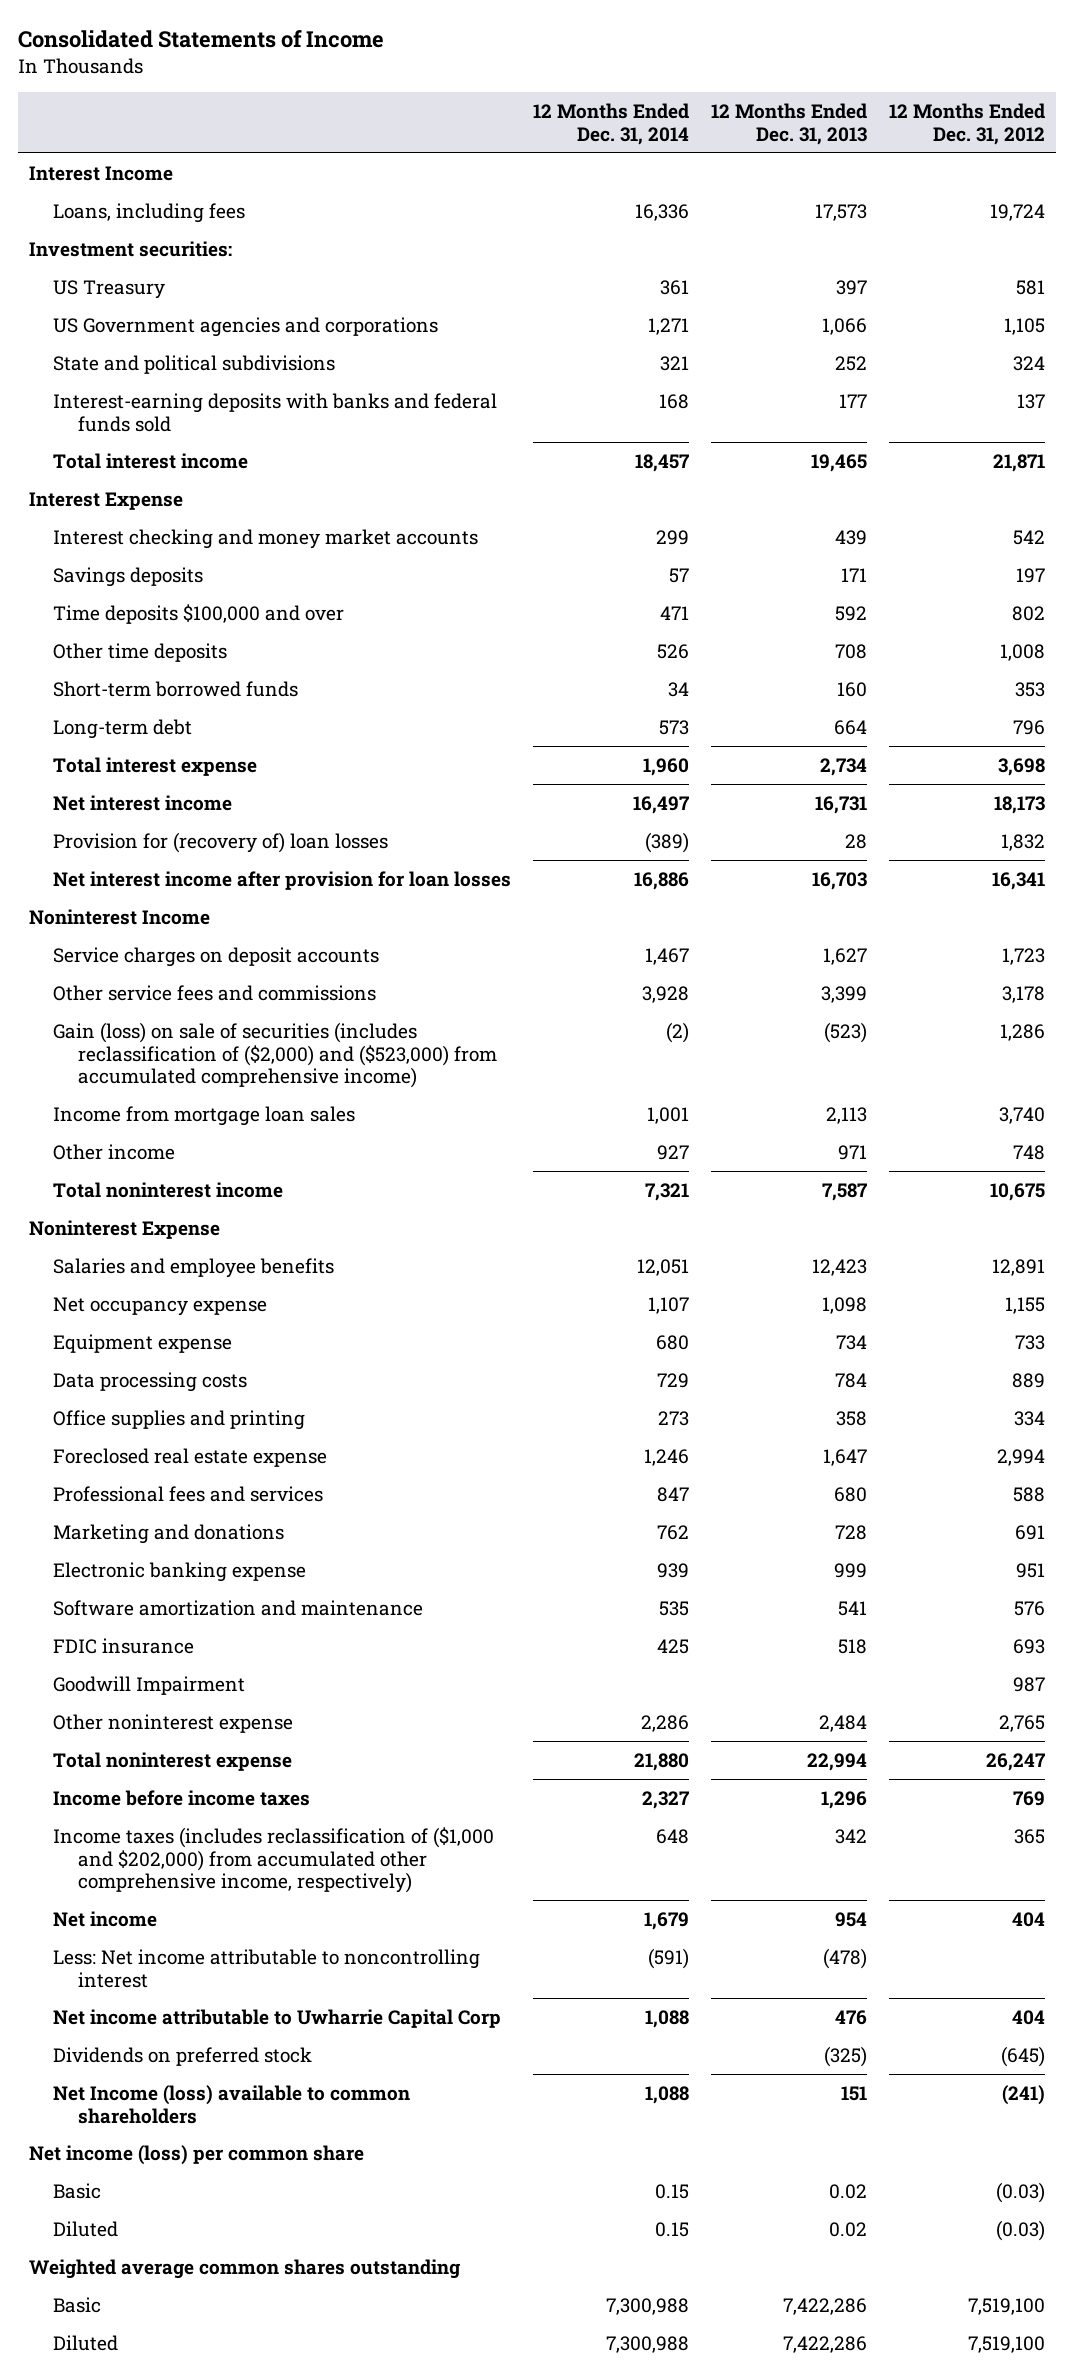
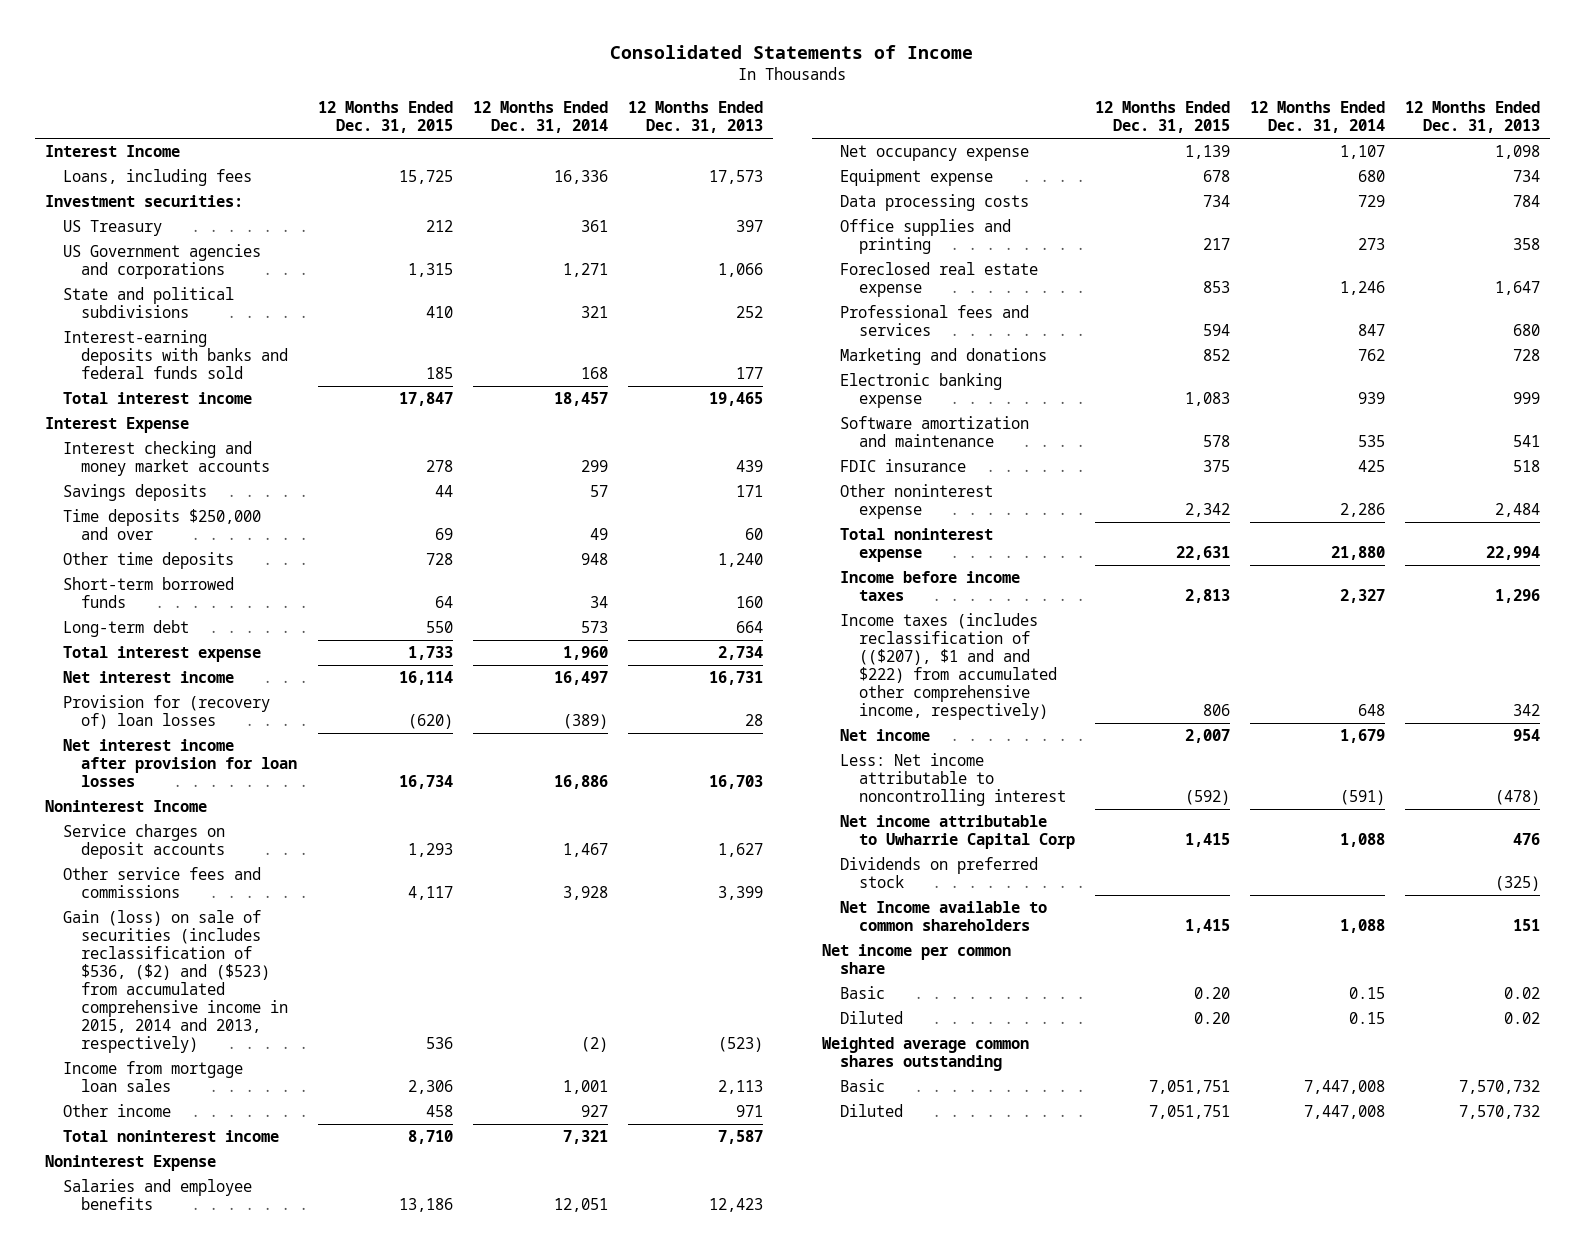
- | 12 Months Ended Dec. 31, 2014 | 12 Months Ended Dec. 31, 2013 | 12 Months Ended Dec. 31, 2012
+ | 12 Months Ended Dec. 31, 2015 | 12 Months Ended Dec. 31, 2014 | 12 Months Ended Dec. 31, 2013
- Time deposits $100,000 and over | 471 | 592 | 802
- Other time deposits | 526 | 708 | 1,008
+ Time deposits $250,000 and over | 69 | 49 | 60
+ Other time deposits | 728 | 948 | 1,240
- Gain (loss) on sale of securities (includes reclassification of ($2,000) and ($523,000) from accumulated comprehensive income) | (2) | (523) | 1,286
+ Gain (loss) on sale of securities (includes reclassification of $536, ($2) and ($523) from accumulated comprehensive income in 2015, 2014 and 2013, respectively) | 536 | (2) | (523)
- Goodwill Impairment | | | 987
- Income taxes (includes reclassification of ($1,000 and $202,000) from accumulated other comprehensive income, respectively) | 648 | 342 | 365
+ Income taxes (includes reclassification of (($207), $1 and and $222) from accumulated other comprehensive income, respectively) | 806 | 648 | 342
- Net Income (loss) available to common shareholders | 1,088 | 151 | (241)
- Net income (loss) per common share
+ Net Income available to common shareholders | 1,415 | 1,088 | 151
+ Net income per common share
- Basic | 7,300,988 | 7,422,286 | 7,519,100
- Diluted | 7,300,988 | 7,422,286 | 7,519,100
+ Basic | 7,051,751 | 7,447,008 | 7,570,732
+ Diluted | 7,051,751 | 7,447,008 | 7,570,732

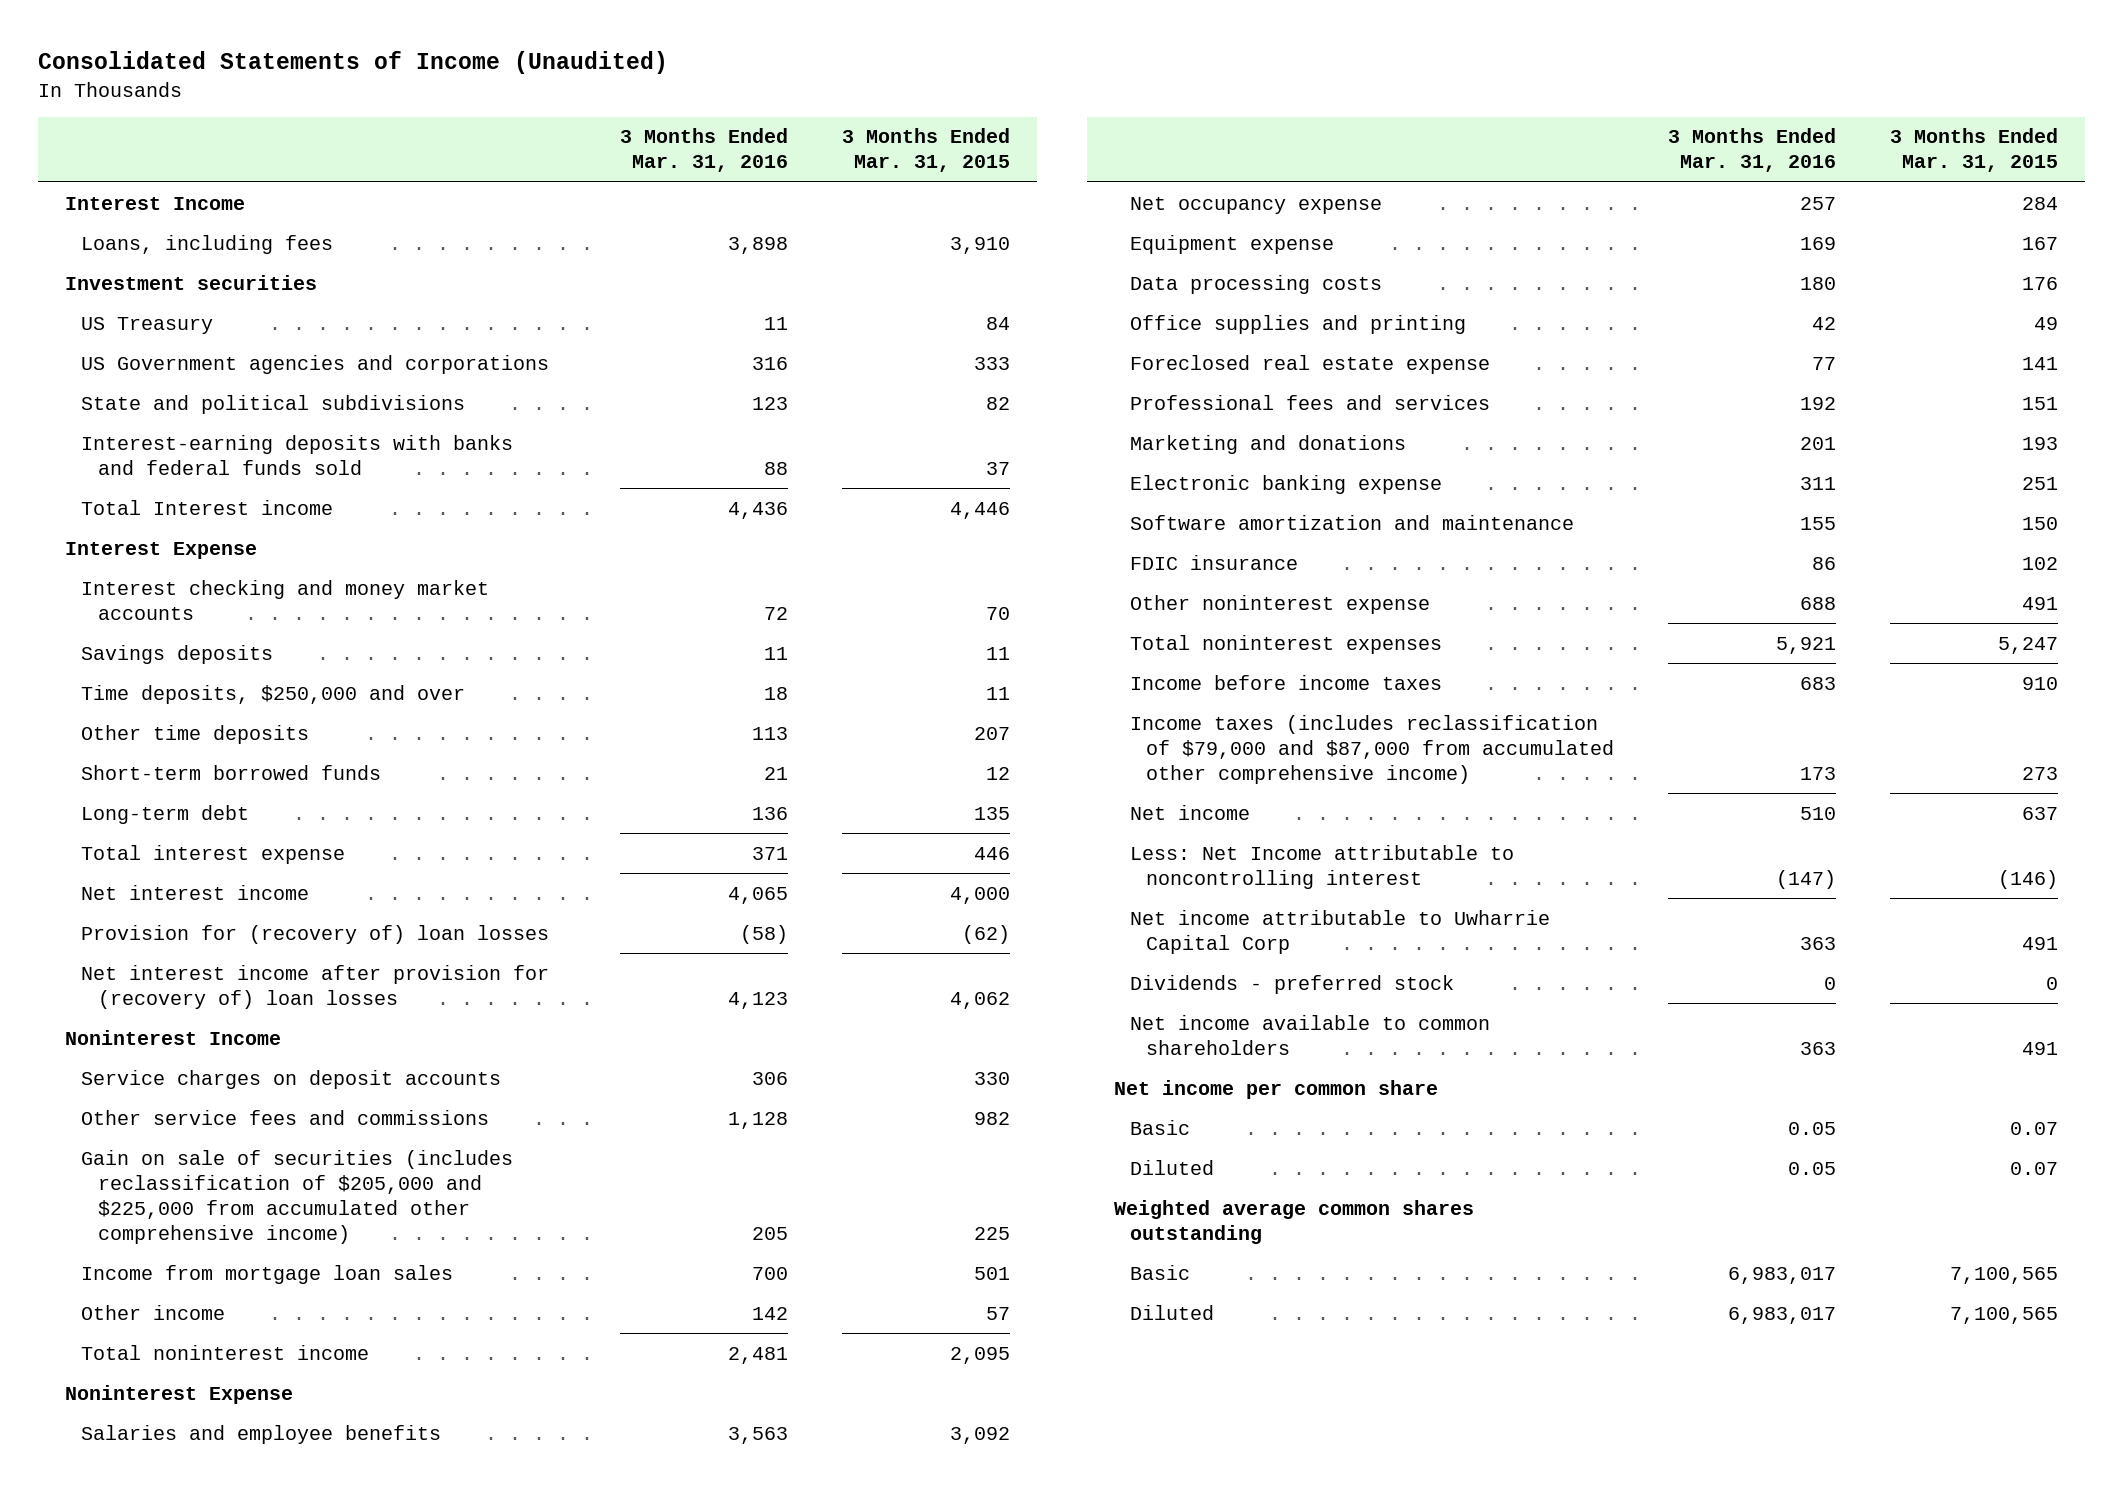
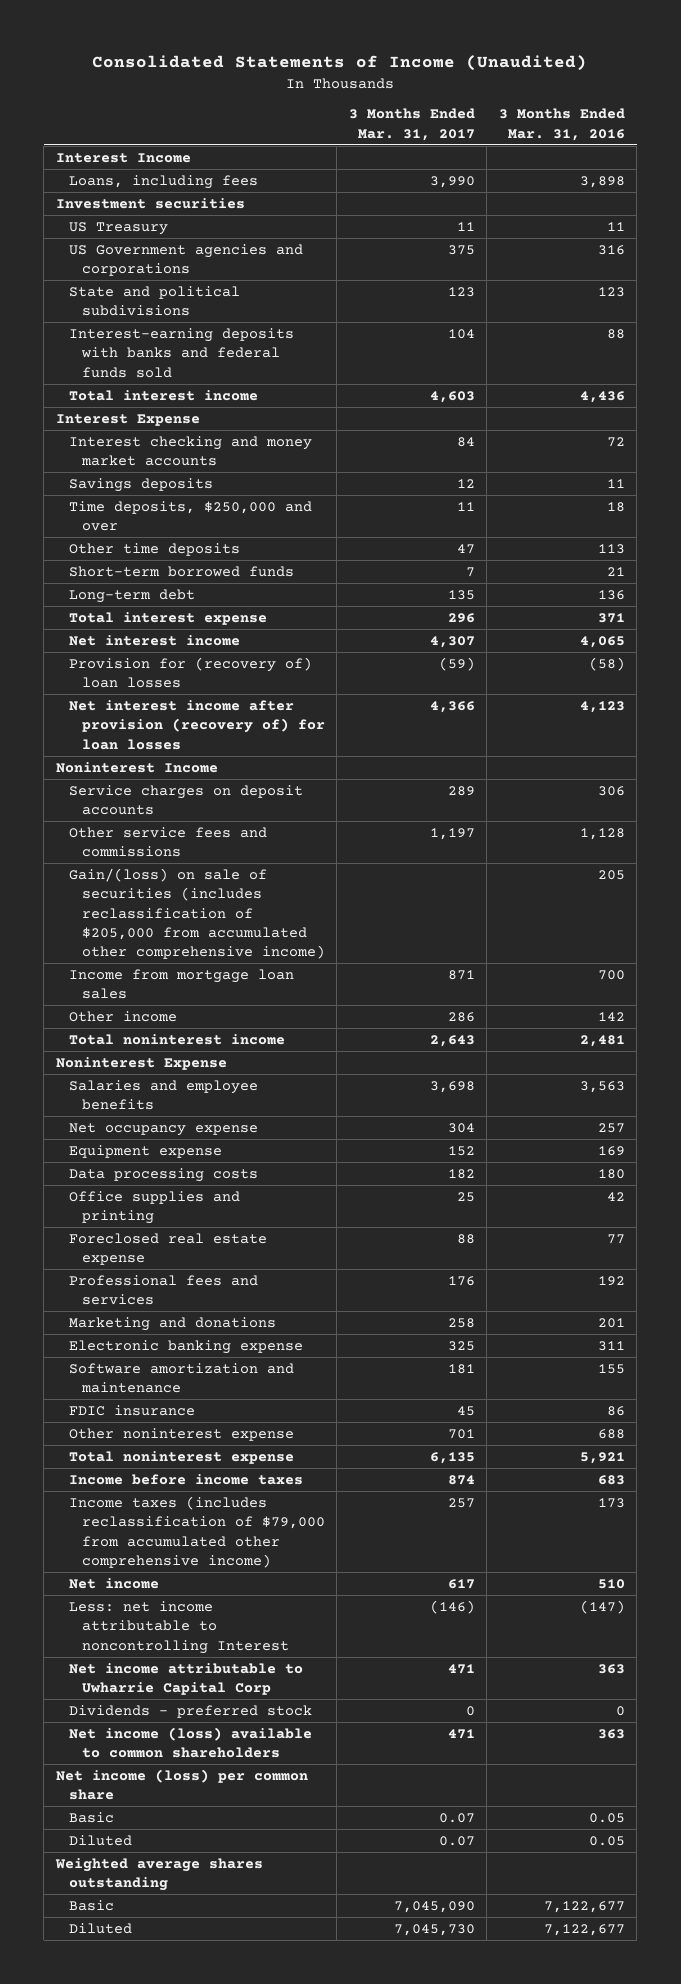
- | 3 Months Ended Mar. 31, 2016 | 3 Months Ended Mar. 31, 2015
+ | 3 Months Ended Mar. 31, 2017 | 3 Months Ended Mar. 31, 2016
- Total Interest income | 4,436 | 4,446
+ Total interest income | 4,603 | 4,436
- Net interest income after provision for (recovery of) loan losses | 4,123 | 4,062
+ Net interest income after provision (recovery of) for loan losses | 4,366 | 4,123
- Gain on sale of securities (includes reclassification of $205,000 and $225,000 from accumulated other comprehensive income) | 205 | 225
+ Gain/(loss) on sale of securities (includes reclassification of $205,000 from accumulated other comprehensive income) | | 205
- Total noninterest expenses | 5,921 | 5,247
+ Total noninterest expense | 6,135 | 5,921
- Income taxes (includes reclassification of $79,000 and $87,000 from accumulated other comprehensive income) | 173 | 273
+ Income taxes (includes reclassification of $79,000 from accumulated other comprehensive income) | 257 | 173
- Less: Net Income attributable to noncontrolling interest | (147) | (146)
+ Less: net income attributable to noncontrolling Interest | (146) | (147)
- Net income available to common shareholders | 363 | 491
- Net income per common share
+ Net income (loss) available to common shareholders | 471 | 363
+ Net income (loss) per common share
- Weighted average common shares outstanding
- Basic | 6,983,017 | 7,100,565
- Diluted | 6,983,017 | 7,100,565
+ Weighted average shares outstanding
+ Basic | 7,045,090 | 7,122,677
+ Diluted | 7,045,730 | 7,122,677

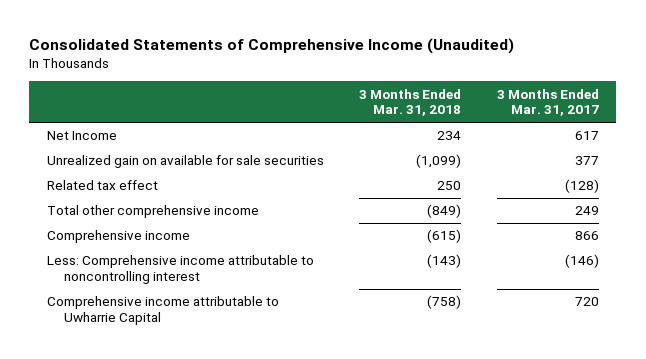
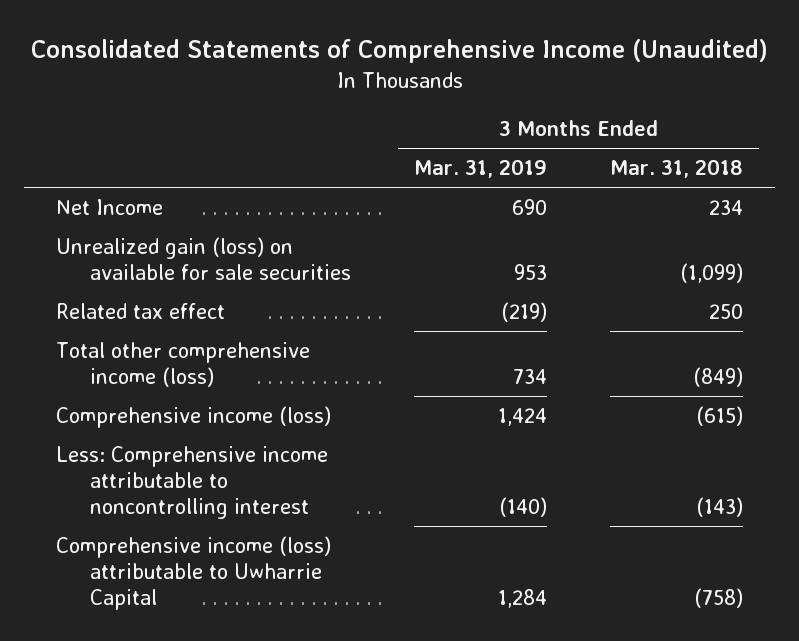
- | 3 Months Ended Mar. 31, 2018 | 3 Months Ended Mar. 31, 2017
+ | 3 Months Ended Mar. 31, 2019 | 3 Months Ended Mar. 31, 2018
- Unrealized gain on available for sale securities | (1,099) | 377
+ Unrealized gain (loss) on available for sale securities | 953 | (1,099)
- Total other comprehensive income | (849) | 249
- Comprehensive income | (615) | 866
+ Total other comprehensive income (loss) | 734 | (849)
+ Comprehensive income (loss) | 1,424 | (615)
- Comprehensive income attributable to Uwharrie Capital | (758) | 720
+ Comprehensive income (loss) attributable to Uwharrie Capital | 1,284 | (758)

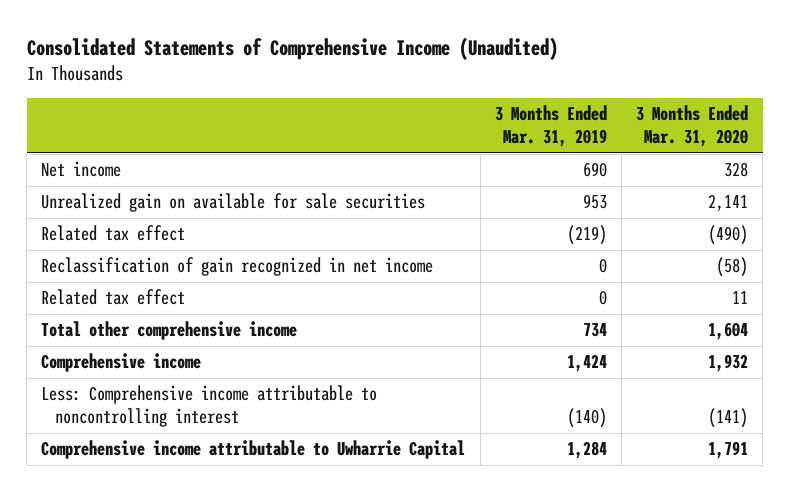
- | 3 Months Ended Mar. 31, 2019 | 3 Months Ended Mar. 31, 2018
+ | 3 Months Ended Mar. 31, 2019 | 3 Months Ended Mar. 31, 2020
- Net Income | 690 | 234
- Unrealized gain (loss) on available for sale securities | 953 | (1,099)
+ Net income | 690 | 328
+ Unrealized gain on available for sale securities | 953 | 2,141
- Total other comprehensive income (loss) | 734 | (849)
- Comprehensive income (loss) | 1,424 | (615)
+ Reclassification of gain recognized in net income | 0 | (58)
+ Related tax effect | 0 | 11
+ Total other comprehensive income | 734 | 1,604
+ Comprehensive income | 1,424 | 1,932
- Comprehensive income (loss) attributable to Uwharrie Capital | 1,284 | (758)
+ Comprehensive income attributable to Uwharrie Capital | 1,284 | 1,791

